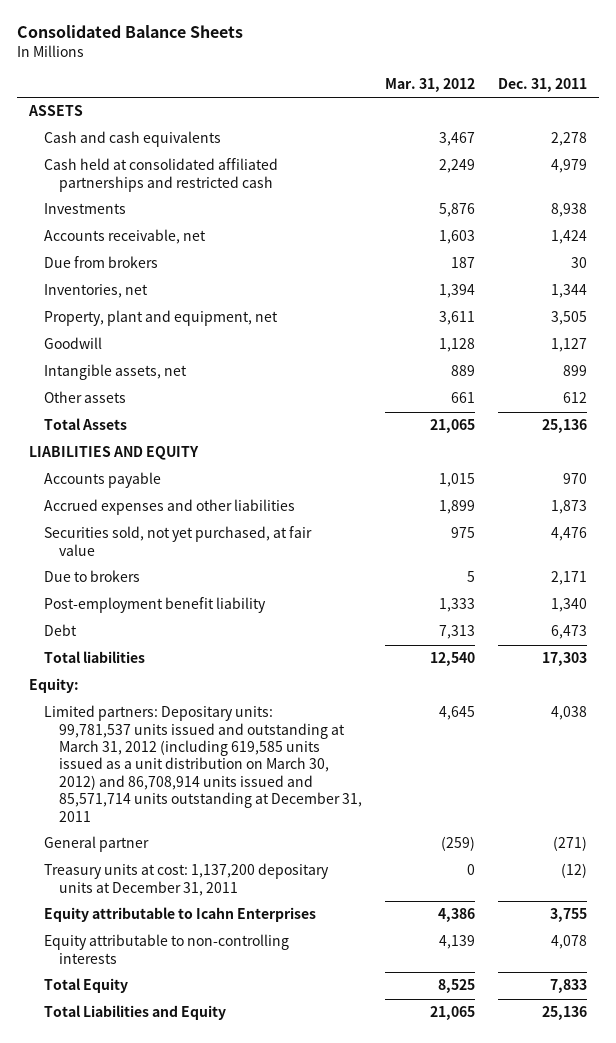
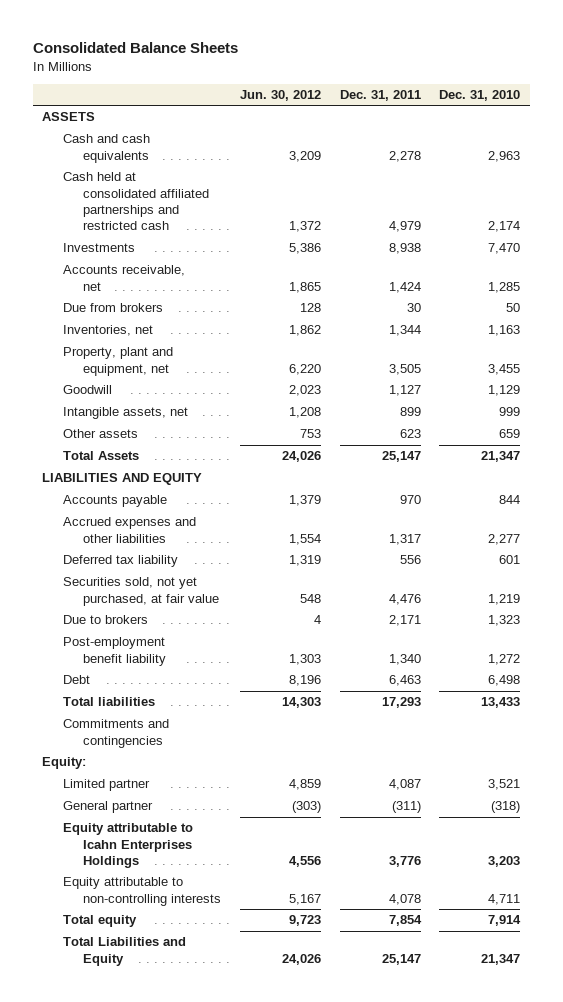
- | Mar. 31, 2012 | Dec. 31, 2011
+ | Jun. 30, 2012 | Dec. 31, 2011 | Dec. 31, 2010
- Other assets | 661 | 612
- Total Assets | 21,065 | 25,136
+ Other assets | 753 | 623 | 659
+ Total Assets | 24,026 | 25,147 | 21,347
- Accrued expenses and other liabilities | 1,899 | 1,873
+ Accrued expenses and other liabilities | 1,554 | 1,317 | 2,277
+ Deferred tax liability | 1,319 | 556 | 601
- Debt | 7,313 | 6,473
- Total liabilities | 12,540 | 17,303
+ Debt | 8,196 | 6,463 | 6,498
+ Total liabilities | 14,303 | 17,293 | 13,433
+ Commitments and contingencies
- Limited partners: Depositary units: 99,781,537 units issued and outstanding at March 31, 2012 (including 619,585 units issued as a unit distribution on March 30, 2012) and 86,708,914 units issued and 85,571,714 units outstanding at December 31, 2011 | 4,645 | 4,038
- General partner | (259) | (271)
- Treasury units at cost: 1,137,200 depositary units at December 31, 2011 | 0 | (12)
- Equity attributable to Icahn Enterprises | 4,386 | 3,755
+ Limited partner | 4,859 | 4,087 | 3,521
+ General partner | (303) | (311) | (318)
+ Equity attributable to Icahn Enterprises Holdings | 4,556 | 3,776 | 3,203
- Total Equity | 8,525 | 7,833
- Total Liabilities and Equity | 21,065 | 25,136
+ Total equity | 9,723 | 7,854 | 7,914
+ Total Liabilities and Equity | 24,026 | 25,147 | 21,347

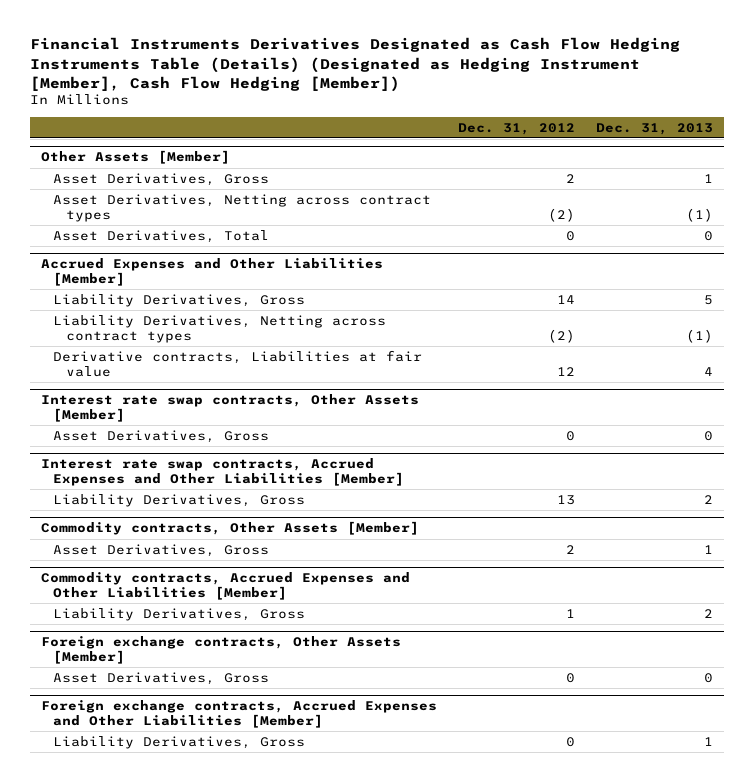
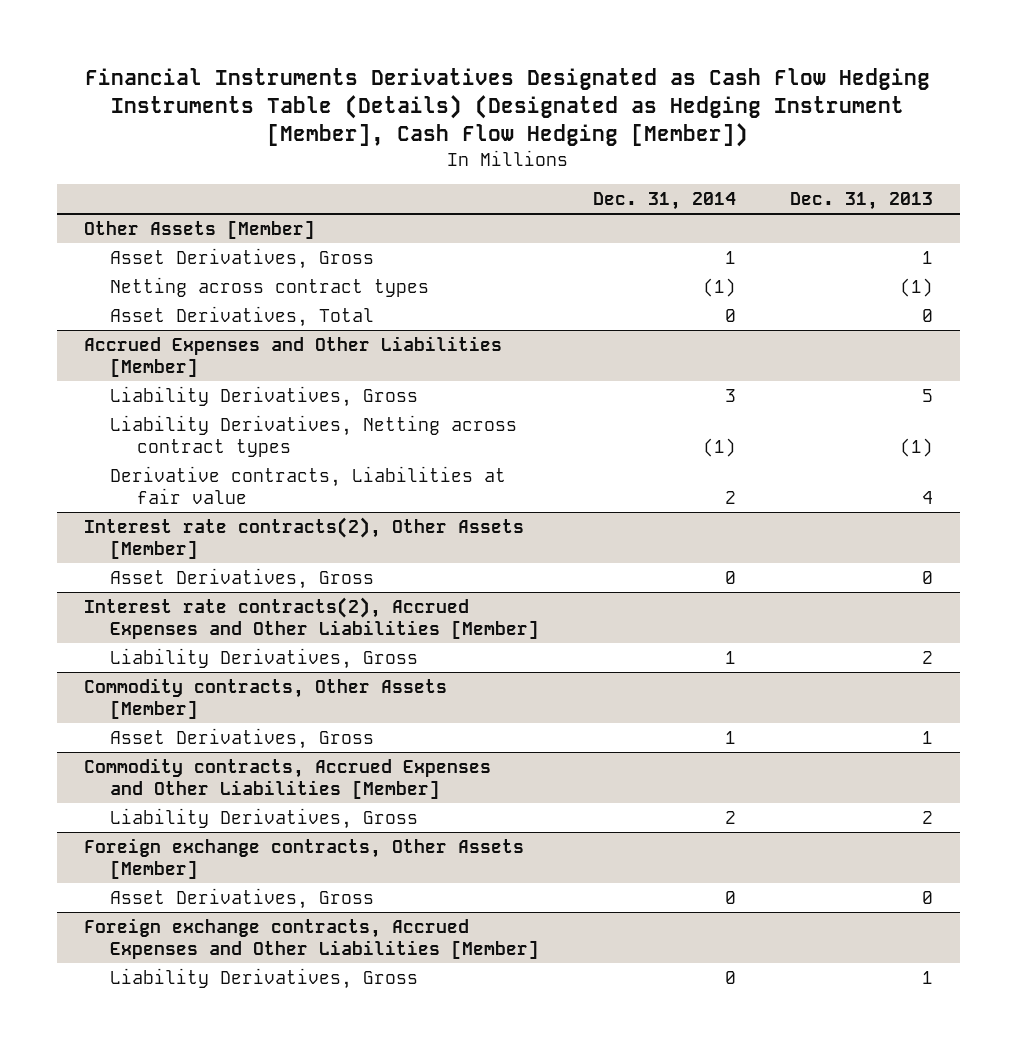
- | Dec. 31, 2012 | Dec. 31, 2013
+ | Dec. 31, 2014 | Dec. 31, 2013
@ Other Assets [Member]
- Asset Derivatives, Netting across contract types | (2) | (1)
+ Netting across contract types | (1) | (1)
- Interest rate swap contracts, Other Assets [Member]
+ Interest rate contracts(2), Other Assets [Member]
- Interest rate swap contracts, Accrued Expenses and Other Liabilities [Member]
+ Interest rate contracts(2), Accrued Expenses and Other Liabilities [Member]

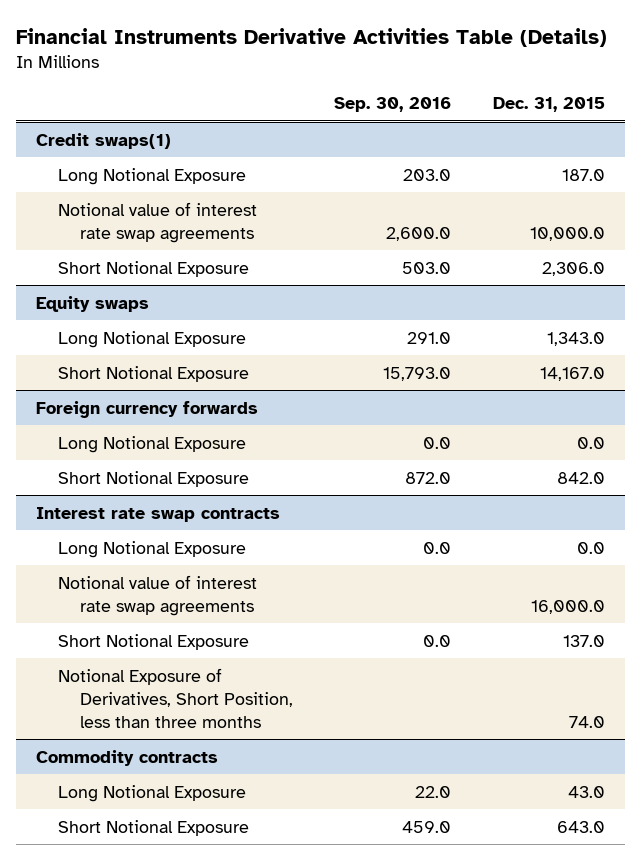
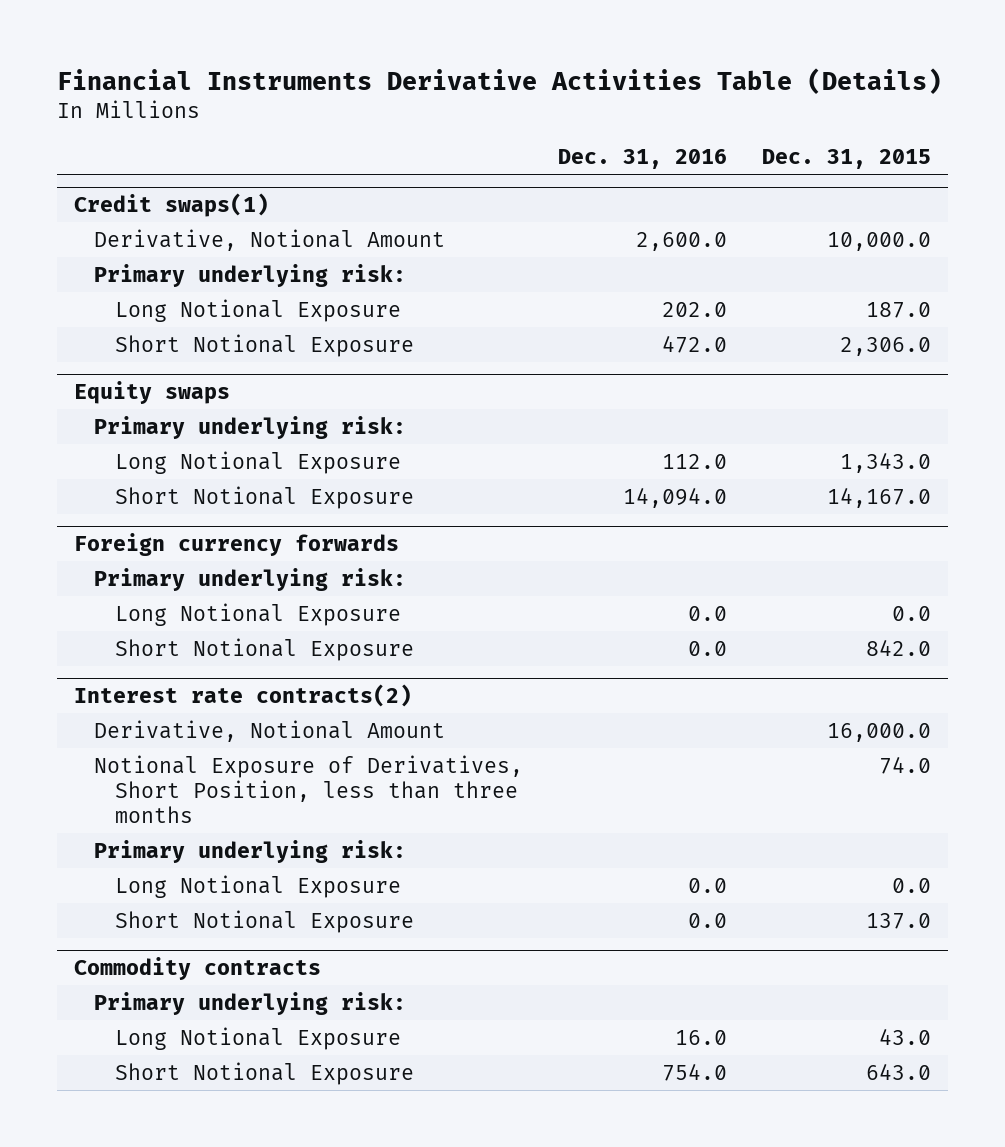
- | Sep. 30, 2016 | Dec. 31, 2015
+ | Dec. 31, 2016 | Dec. 31, 2015
@ Credit swaps(1)
+ Derivative, Notional Amount | 2,600.0 | 10,000.0
+ Primary underlying risk:
- Notional value of interest rate swap agreements | 2,600.0 | 10,000.0
@ Equity swaps
+ Primary underlying risk:
@ Foreign currency forwards
+ Primary underlying risk:
- Interest rate swap contracts
+ Interest rate contracts(2)
+ Derivative, Notional Amount | | 16,000.0
+ Notional Exposure of Derivatives, Short Position, less than three months | | 74.0
+ Primary underlying risk:
- Notional value of interest rate swap agreements | | 16,000.0
- Notional Exposure of Derivatives, Short Position, less than three months | | 74.0
@ Commodity contracts
+ Primary underlying risk:

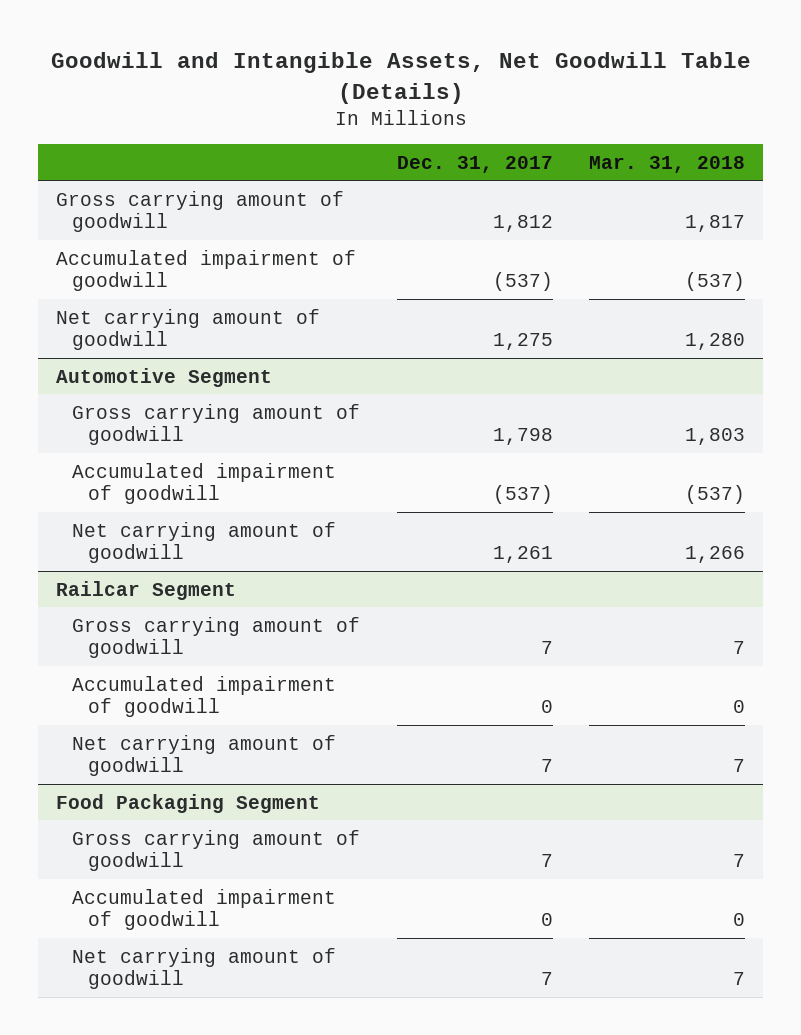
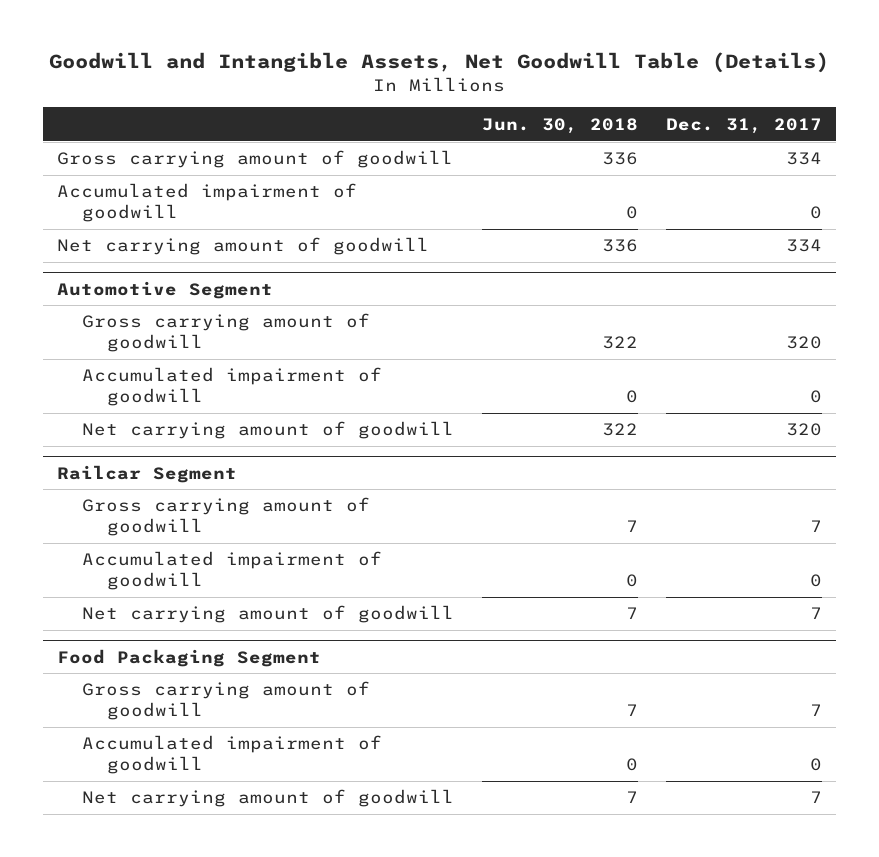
- | Dec. 31, 2017 | Mar. 31, 2018
+ | Jun. 30, 2018 | Dec. 31, 2017
- Gross carrying amount of goodwill | 1,812 | 1,817
- Accumulated impairment of goodwill | (537) | (537)
- Net carrying amount of goodwill | 1,275 | 1,280
+ Gross carrying amount of goodwill | 336 | 334
+ Accumulated impairment of goodwill | 0 | 0
+ Net carrying amount of goodwill | 336 | 334
@ Automotive Segment
- Gross carrying amount of goodwill | 1,798 | 1,803
- Accumulated impairment of goodwill | (537) | (537)
- Net carrying amount of goodwill | 1,261 | 1,266
+ Gross carrying amount of goodwill | 322 | 320
+ Accumulated impairment of goodwill | 0 | 0
+ Net carrying amount of goodwill | 322 | 320

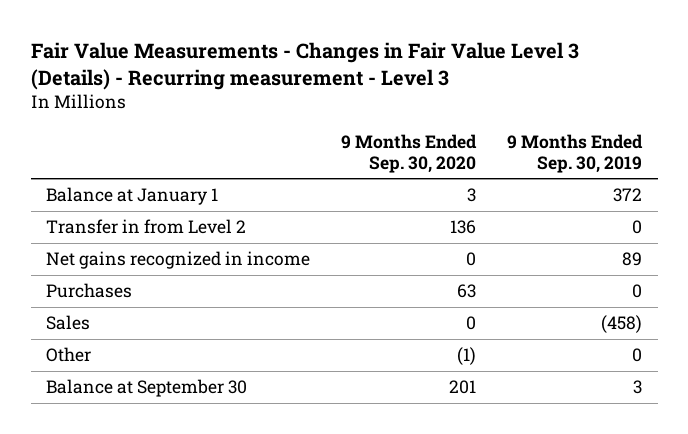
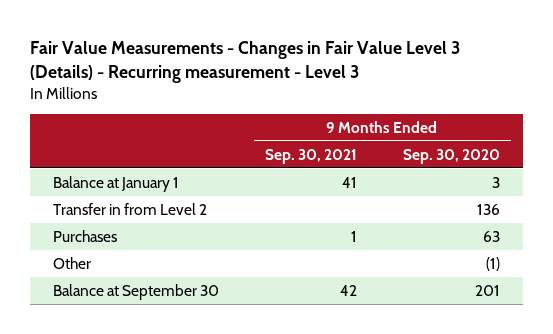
- | 9 Months Ended Sep. 30, 2020 | 9 Months Ended Sep. 30, 2019
+ | 9 Months Ended Sep. 30, 2021 | 9 Months Ended Sep. 30, 2020
- Net gains recognized in income | 0 | 89
- Sales | 0 | (458)

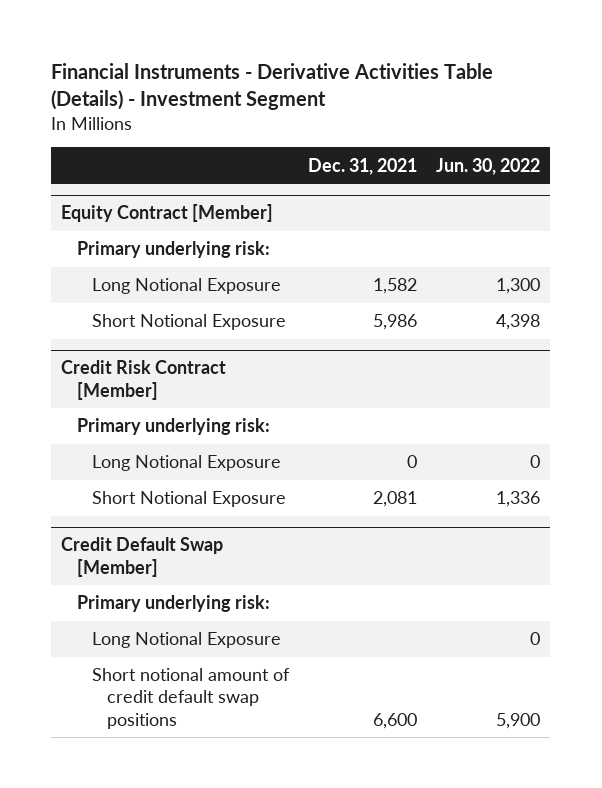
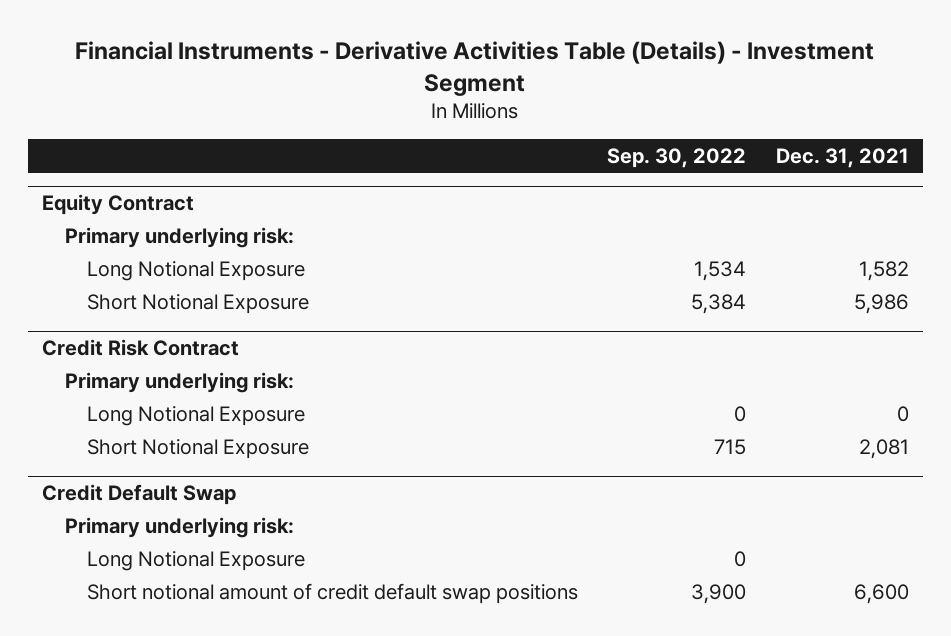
- | Dec. 31, 2021 | Jun. 30, 2022
+ | Sep. 30, 2022 | Dec. 31, 2021
- Equity Contract [Member]
+ Equity Contract
- Credit Risk Contract [Member]
+ Credit Risk Contract
- Credit Default Swap [Member]
+ Credit Default Swap

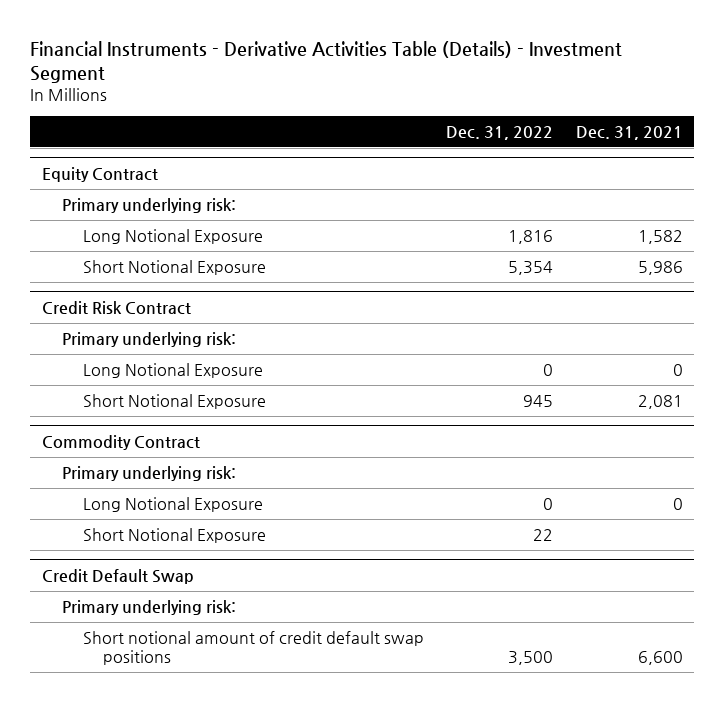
- | Sep. 30, 2022 | Dec. 31, 2021
+ | Dec. 31, 2022 | Dec. 31, 2021
+ Commodity Contract
+ Primary underlying risk:
+ Long Notional Exposure | 0 | 0
+ Short Notional Exposure | 22 |
@ Credit Default Swap
- Long Notional Exposure | 0 |

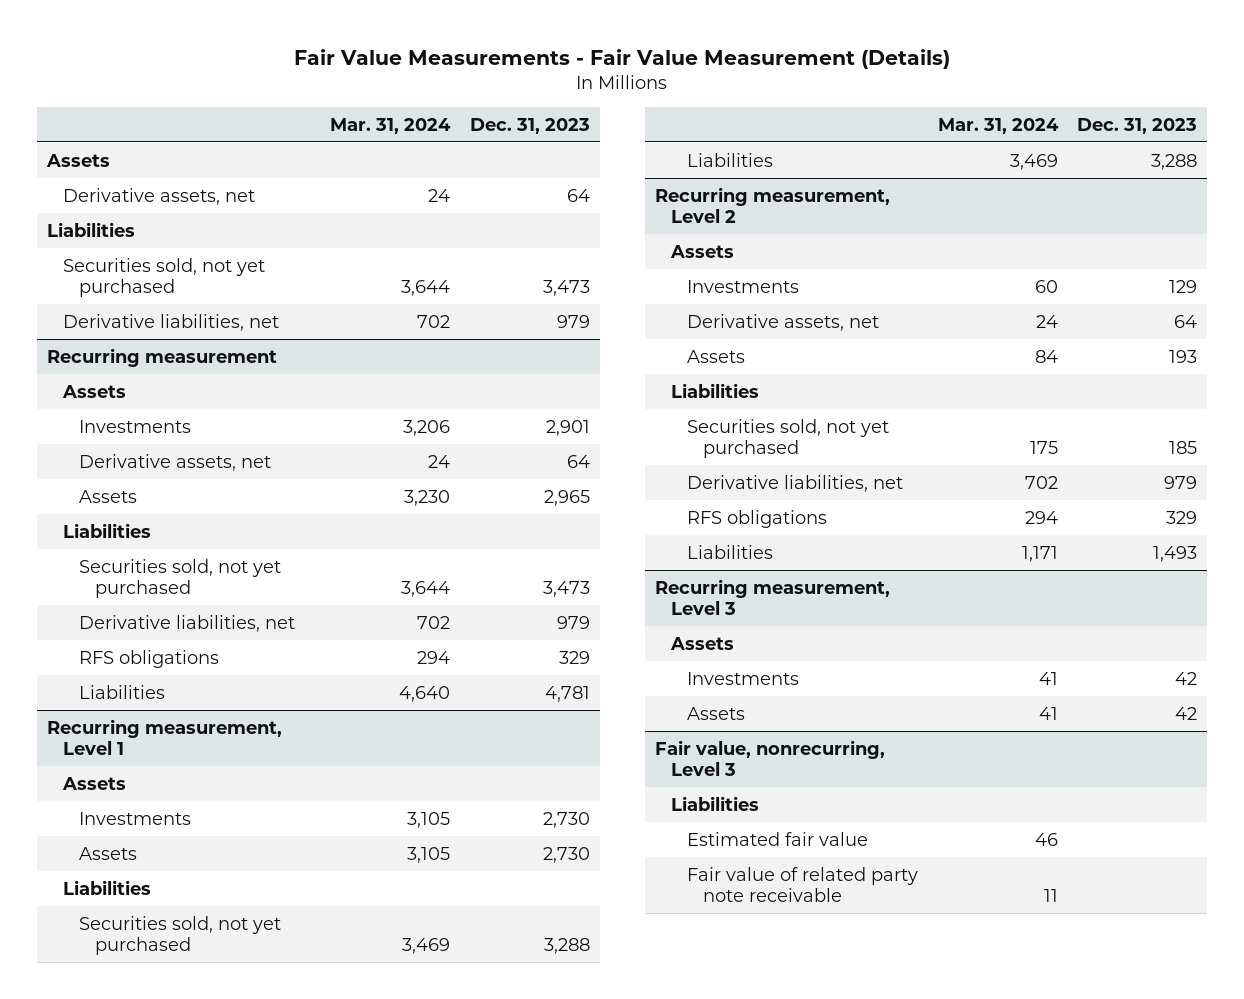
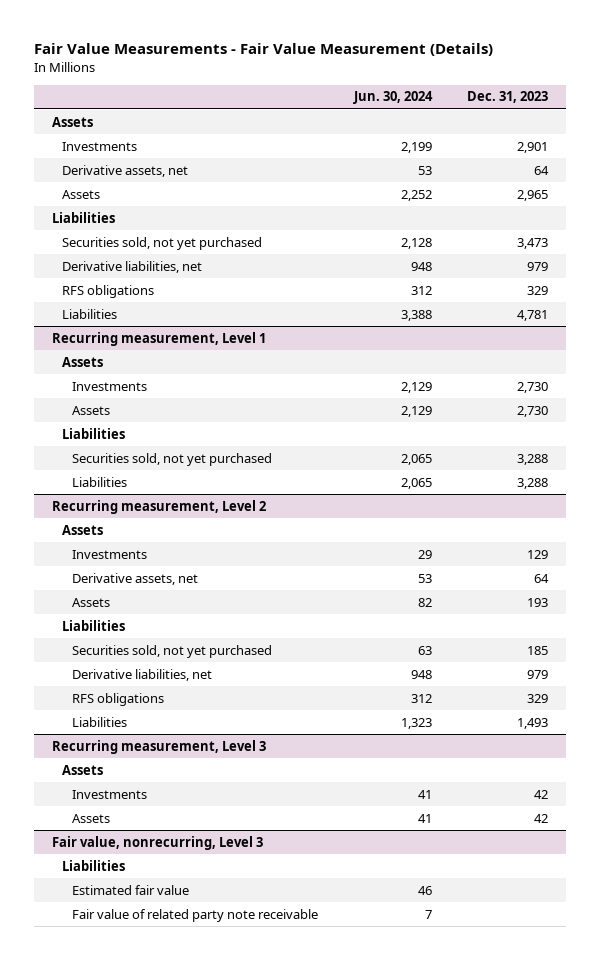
- | Mar. 31, 2024 | Dec. 31, 2023
+ | Jun. 30, 2024 | Dec. 31, 2023
- Derivative assets, net | 24 | 64
- Liabilities
- Securities sold, not yet purchased | 3,644 | 3,473
- Derivative liabilities, net | 702 | 979
- Recurring measurement
- Assets

